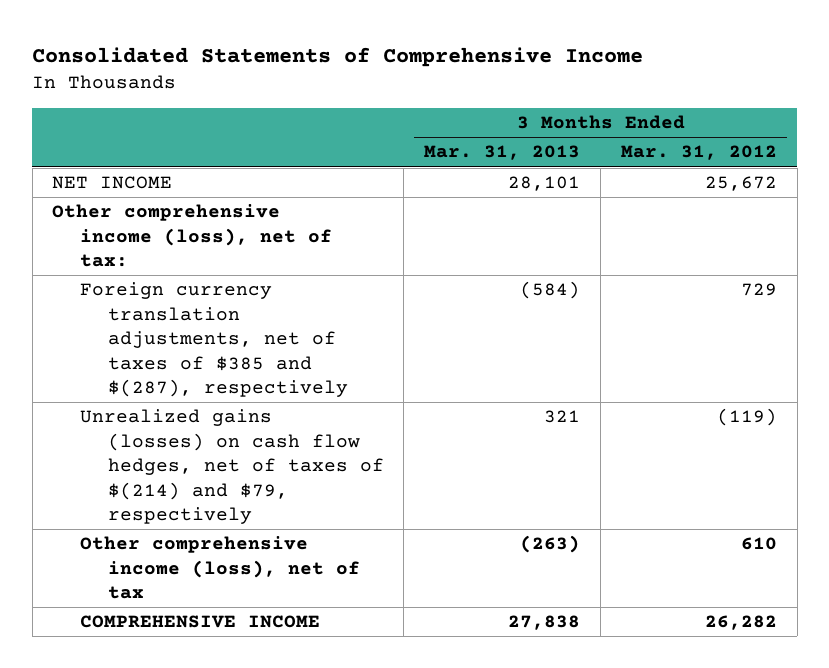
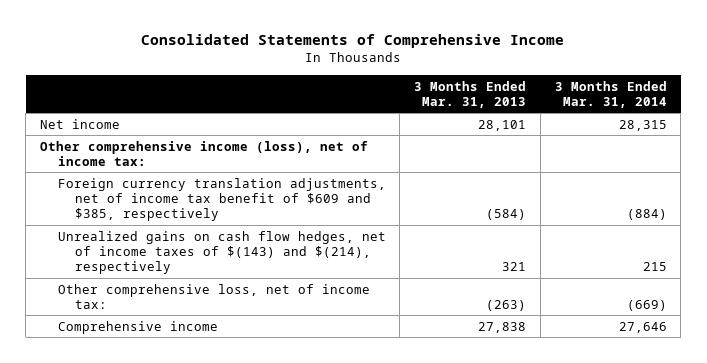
- | 3 Months Ended Mar. 31, 2013 | 3 Months Ended Mar. 31, 2012
+ | 3 Months Ended Mar. 31, 2013 | 3 Months Ended Mar. 31, 2014
- NET INCOME | 28,101 | 25,672
- Other comprehensive income (loss), net of tax:
- Foreign currency translation adjustments, net of taxes of $385 and $(287), respectively | (584) | 729
- Unrealized gains (losses) on cash flow hedges, net of taxes of $(214) and $79, respectively | 321 | (119)
- Other comprehensive income (loss), net of tax | (263) | 610
- COMPREHENSIVE INCOME | 27,838 | 26,282
+ Net income | 28,101 | 28,315
+ Other comprehensive income (loss), net of income tax:
+ Foreign currency translation adjustments, net of income tax benefit of $609 and $385, respectively | (584) | (884)
+ Unrealized gains on cash flow hedges, net of income taxes of $(143) and $(214), respectively | 321 | 215
+ Other comprehensive loss, net of income tax: | (263) | (669)
+ Comprehensive income | 27,838 | 27,646

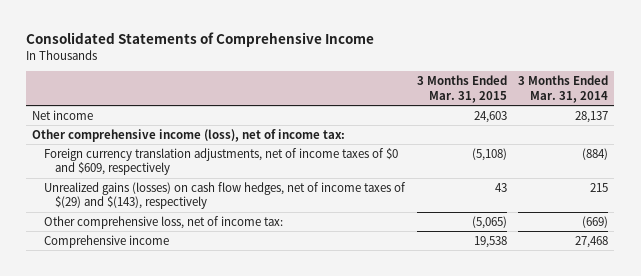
- | 3 Months Ended Mar. 31, 2013 | 3 Months Ended Mar. 31, 2014
+ | 3 Months Ended Mar. 31, 2015 | 3 Months Ended Mar. 31, 2014
- Net income | 28,101 | 28,315
+ Net income | 24,603 | 28,137
- Foreign currency translation adjustments, net of income tax benefit of $609 and $385, respectively | (584) | (884)
- Unrealized gains on cash flow hedges, net of income taxes of $(143) and $(214), respectively | 321 | 215
+ Foreign currency translation adjustments, net of income taxes of $0 and $609, respectively | (5,108) | (884)
+ Unrealized gains (losses) on cash flow hedges, net of income taxes of $(29) and $(143), respectively | 43 | 215
- Comprehensive income | 27,838 | 27,646
+ Comprehensive income | 19,538 | 27,468

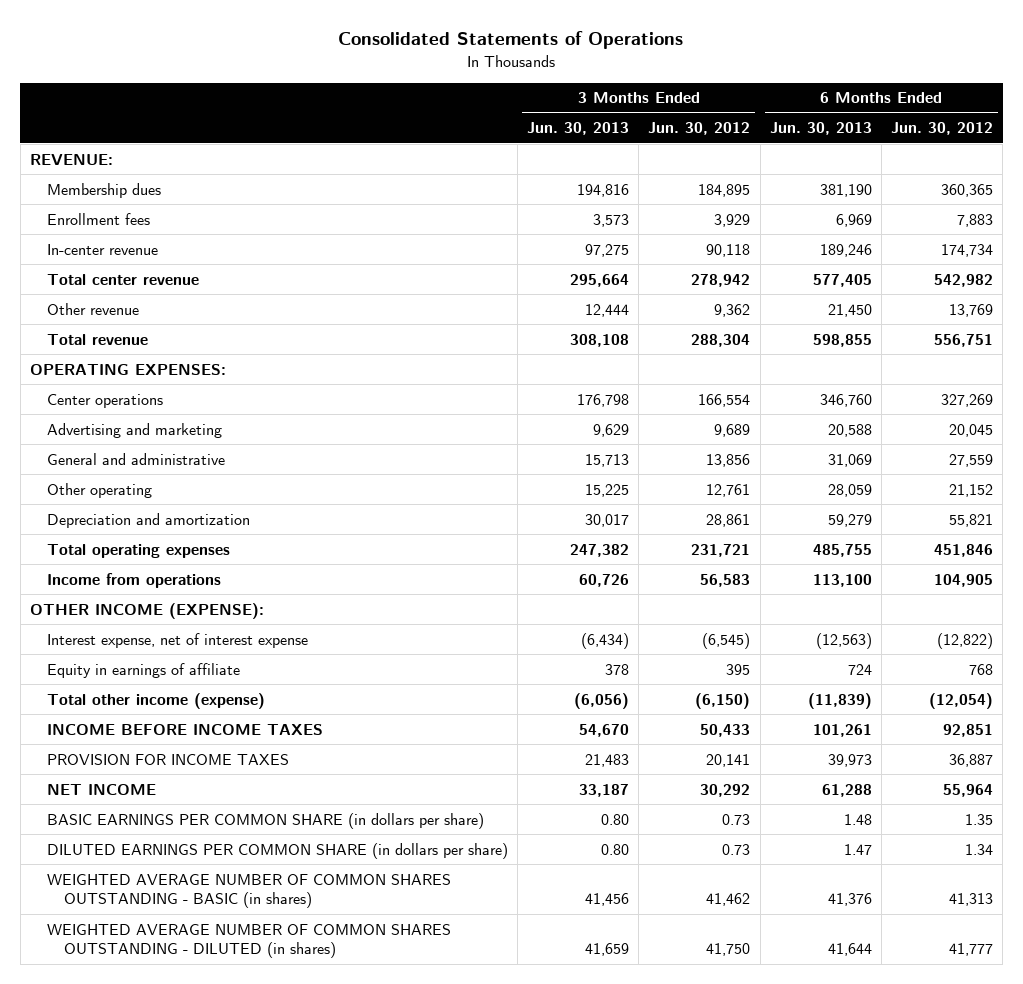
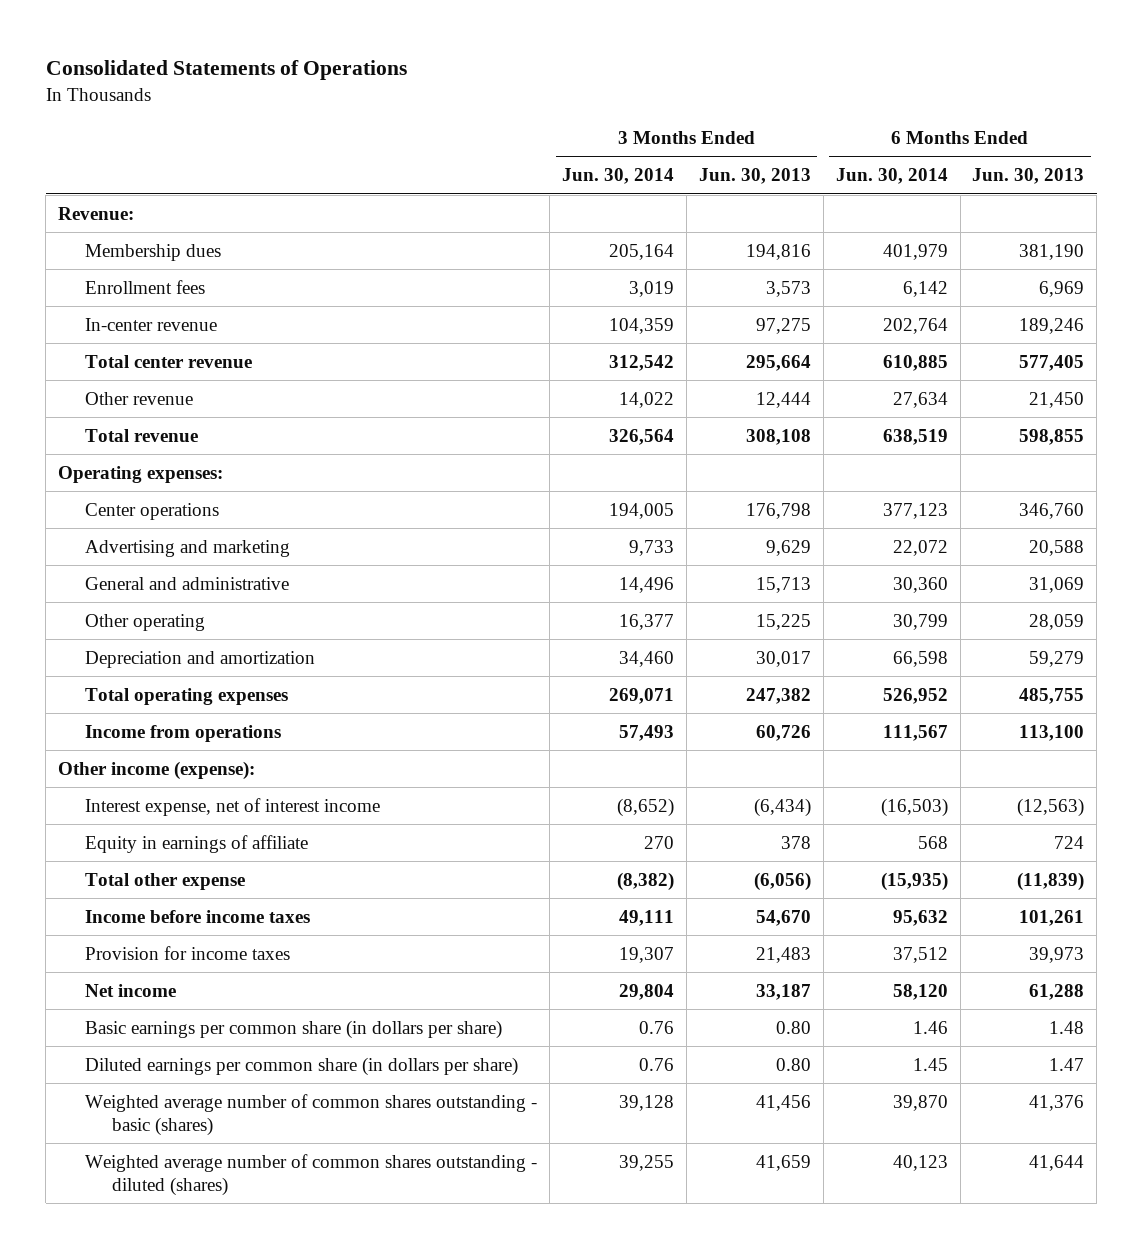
- | 3 Months Ended Jun. 30, 2013 | 3 Months Ended Jun. 30, 2012 | 6 Months Ended Jun. 30, 2013 | 6 Months Ended Jun. 30, 2012
+ | 3 Months Ended Jun. 30, 2014 | 3 Months Ended Jun. 30, 2013 | 6 Months Ended Jun. 30, 2014 | 6 Months Ended Jun. 30, 2013
- REVENUE:
+ Revenue:
- OPERATING EXPENSES:
+ Operating expenses:
- OTHER INCOME (EXPENSE):
- Interest expense, net of interest expense | (6,434) | (6,545) | (12,563) | (12,822)
+ Other income (expense):
+ Interest expense, net of interest income | (8,652) | (6,434) | (16,503) | (12,563)
- Total other income (expense) | (6,056) | (6,150) | (11,839) | (12,054)
- INCOME BEFORE INCOME TAXES | 54,670 | 50,433 | 101,261 | 92,851
- PROVISION FOR INCOME TAXES | 21,483 | 20,141 | 39,973 | 36,887
- NET INCOME | 33,187 | 30,292 | 61,288 | 55,964
- BASIC EARNINGS PER COMMON SHARE (in dollars per share) | 0.80 | 0.73 | 1.48 | 1.35
- DILUTED EARNINGS PER COMMON SHARE (in dollars per share) | 0.80 | 0.73 | 1.47 | 1.34
- WEIGHTED AVERAGE NUMBER OF COMMON SHARES OUTSTANDING - BASIC (in shares) | 41,456 | 41,462 | 41,376 | 41,313
- WEIGHTED AVERAGE NUMBER OF COMMON SHARES OUTSTANDING - DILUTED (in shares) | 41,659 | 41,750 | 41,644 | 41,777
+ Total other expense | (8,382) | (6,056) | (15,935) | (11,839)
+ Income before income taxes | 49,111 | 54,670 | 95,632 | 101,261
+ Provision for income taxes | 19,307 | 21,483 | 37,512 | 39,973
+ Net income | 29,804 | 33,187 | 58,120 | 61,288
+ Basic earnings per common share (in dollars per share) | 0.76 | 0.80 | 1.46 | 1.48
+ Diluted earnings per common share (in dollars per share) | 0.76 | 0.80 | 1.45 | 1.47
+ Weighted average number of common shares outstanding - basic (shares) | 39,128 | 41,456 | 39,870 | 41,376
+ Weighted average number of common shares outstanding - diluted (shares) | 39,255 | 41,659 | 40,123 | 41,644

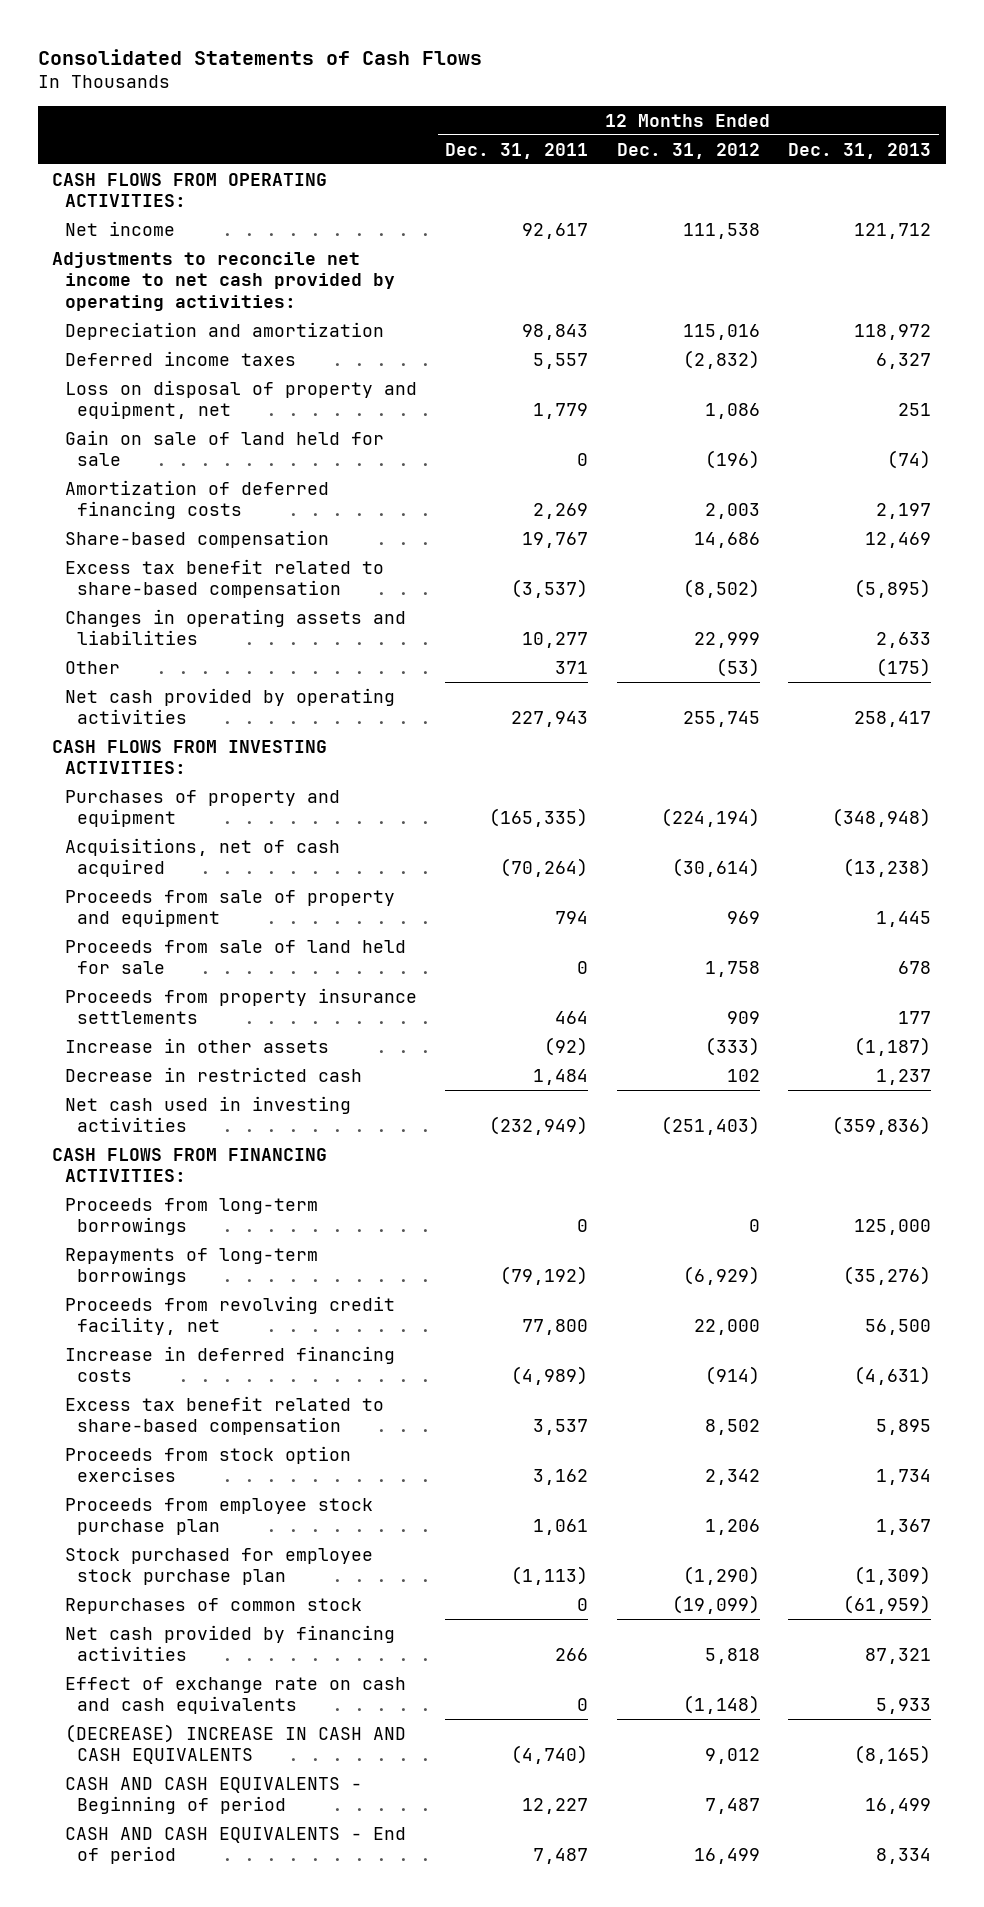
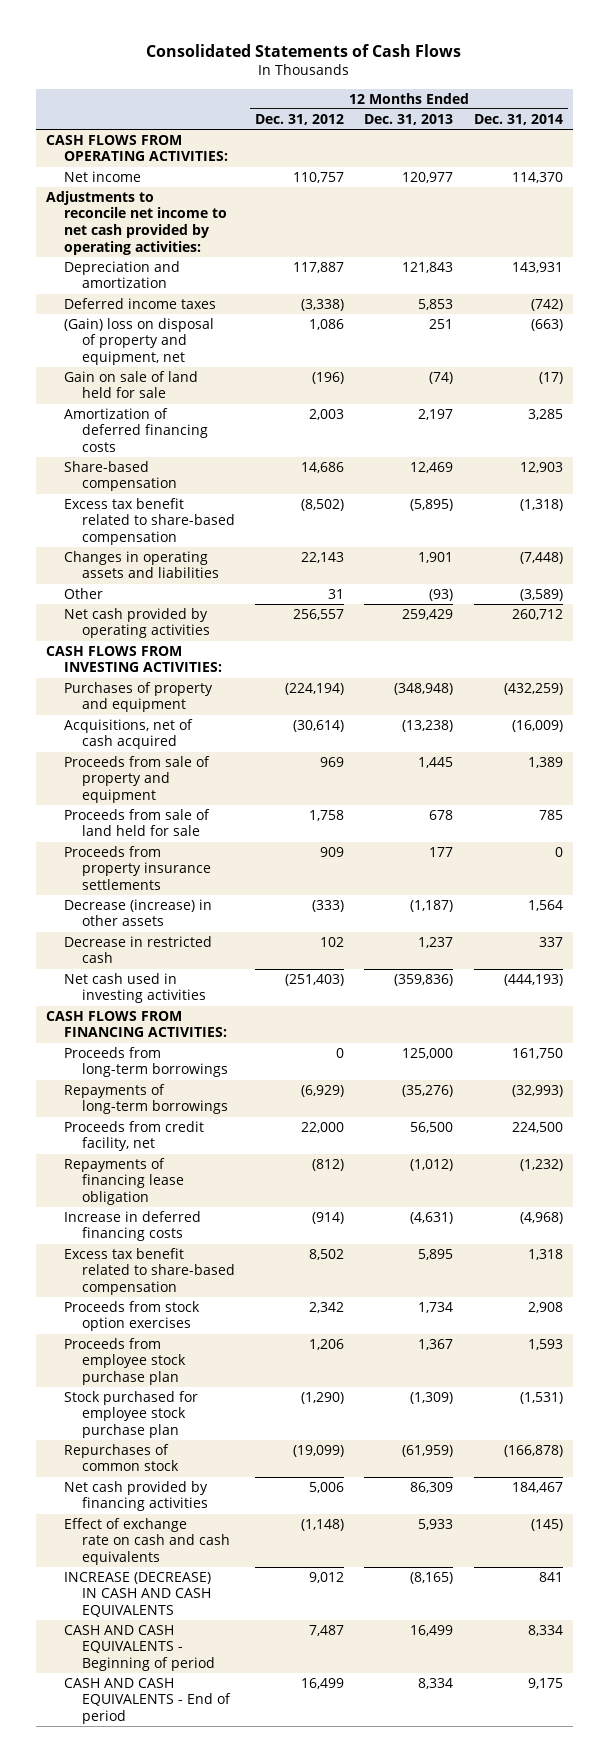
- | 12 Months Ended Dec. 31, 2011 | 12 Months Ended Dec. 31, 2012 | 12 Months Ended Dec. 31, 2013
+ | 12 Months Ended Dec. 31, 2012 | 12 Months Ended Dec. 31, 2013 | 12 Months Ended Dec. 31, 2014
- Net income | 92,617 | 111,538 | 121,712
+ Net income | 110,757 | 120,977 | 114,370
- Depreciation and amortization | 98,843 | 115,016 | 118,972
- Deferred income taxes | 5,557 | (2,832) | 6,327
- Loss on disposal of property and equipment, net | 1,779 | 1,086 | 251
+ Depreciation and amortization | 117,887 | 121,843 | 143,931
+ Deferred income taxes | (3,338) | 5,853 | (742)
+ (Gain) loss on disposal of property and equipment, net | 1,086 | 251 | (663)
- Changes in operating assets and liabilities | 10,277 | 22,999 | 2,633
- Other | 371 | (53) | (175)
- Net cash provided by operating activities | 227,943 | 255,745 | 258,417
+ Changes in operating assets and liabilities | 22,143 | 1,901 | (7,448)
+ Other | 31 | (93) | (3,589)
+ Net cash provided by operating activities | 256,557 | 259,429 | 260,712
- Increase in other assets | (92) | (333) | (1,187)
+ Decrease (increase) in other assets | (333) | (1,187) | 1,564
- Proceeds from revolving credit facility, net | 77,800 | 22,000 | 56,500
+ Proceeds from credit facility, net | 22,000 | 56,500 | 224,500
+ Repayments of financing lease obligation | (812) | (1,012) | (1,232)
- Net cash provided by financing activities | 266 | 5,818 | 87,321
+ Net cash provided by financing activities | 5,006 | 86,309 | 184,467
- (DECREASE) INCREASE IN CASH AND CASH EQUIVALENTS | (4,740) | 9,012 | (8,165)
+ INCREASE (DECREASE) IN CASH AND CASH EQUIVALENTS | 9,012 | (8,165) | 841

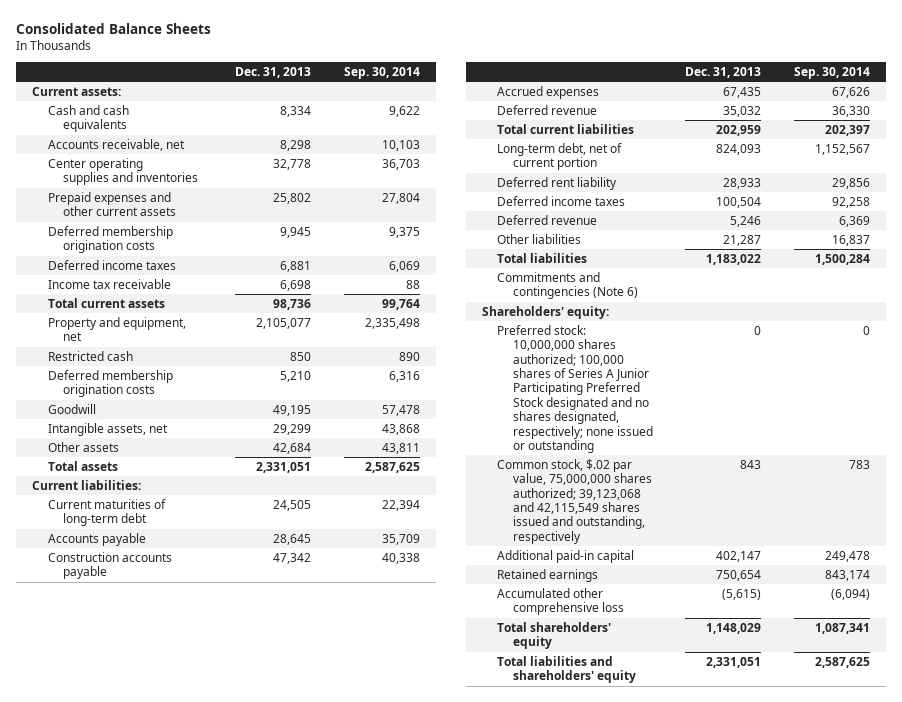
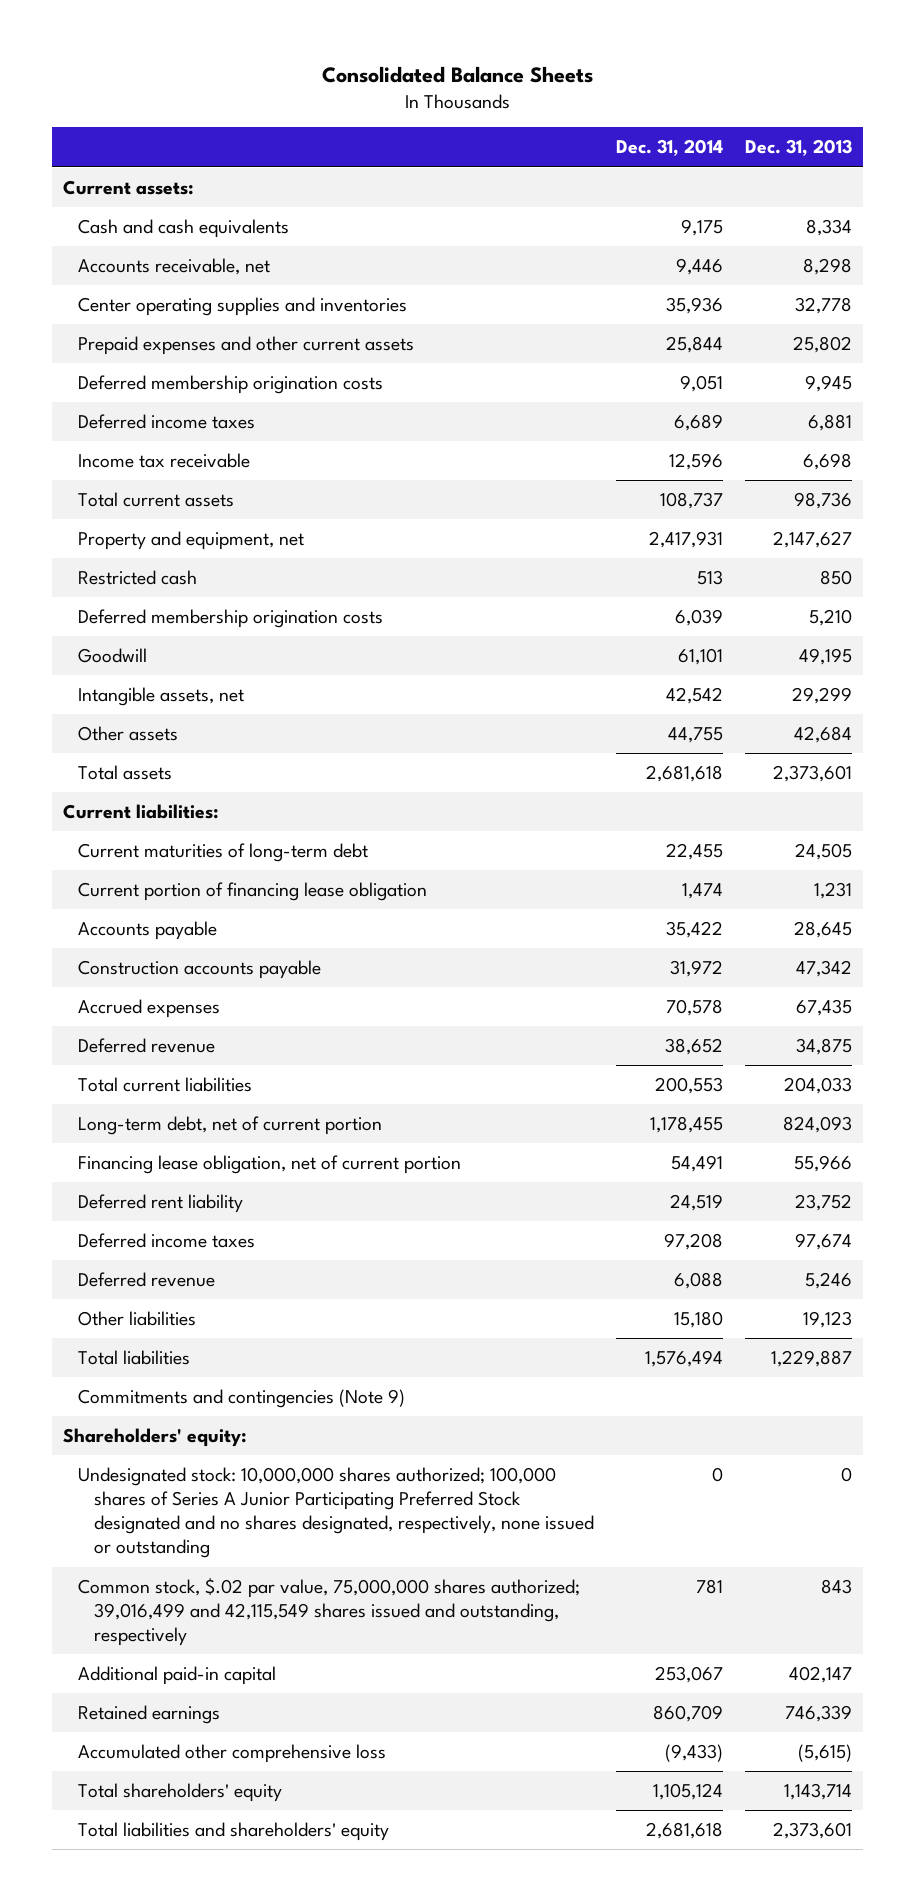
- | Dec. 31, 2013 | Sep. 30, 2014
+ | Dec. 31, 2014 | Dec. 31, 2013
- Property and equipment, net | 2,105,077 | 2,335,498
+ Property and equipment, net | 2,417,931 | 2,147,627
- Total assets | 2,331,051 | 2,587,625
+ Total assets | 2,681,618 | 2,373,601
+ Current portion of financing lease obligation | 1,474 | 1,231
- Deferred revenue | 35,032 | 36,330
- Total current liabilities | 202,959 | 202,397
+ Deferred revenue | 38,652 | 34,875
+ Total current liabilities | 200,553 | 204,033
- Deferred rent liability | 28,933 | 29,856
- Deferred income taxes | 100,504 | 92,258
+ Financing lease obligation, net of current portion | 54,491 | 55,966
+ Deferred rent liability | 24,519 | 23,752
+ Deferred income taxes | 97,208 | 97,674
- Other liabilities | 21,287 | 16,837
- Total liabilities | 1,183,022 | 1,500,284
- Commitments and contingencies (Note 6)
+ Other liabilities | 15,180 | 19,123
+ Total liabilities | 1,576,494 | 1,229,887
+ Commitments and contingencies (Note 9)
- Preferred stock: 10,000,000 shares authorized; 100,000 shares of Series A Junior Participating Preferred Stock designated and no shares designated, respectively; none issued or outstanding | 0 | 0
- Common stock, $.02 par value, 75,000,000 shares authorized; 39,123,068 and 42,115,549 shares issued and outstanding, respectively | 843 | 783
+ Undesignated stock: 10,000,000 shares authorized; 100,000 shares of Series A Junior Participating Preferred Stock designated and no shares designated, respectively, none issued or outstanding | 0 | 0
+ Common stock, $.02 par value, 75,000,000 shares authorized; 39,016,499 and 42,115,549 shares issued and outstanding, respectively | 781 | 843
- Retained earnings | 750,654 | 843,174
+ Retained earnings | 860,709 | 746,339
- Total shareholders' equity | 1,148,029 | 1,087,341
- Total liabilities and shareholders' equity | 2,331,051 | 2,587,625
+ Total shareholders' equity | 1,105,124 | 1,143,714
+ Total liabilities and shareholders' equity | 2,681,618 | 2,373,601

